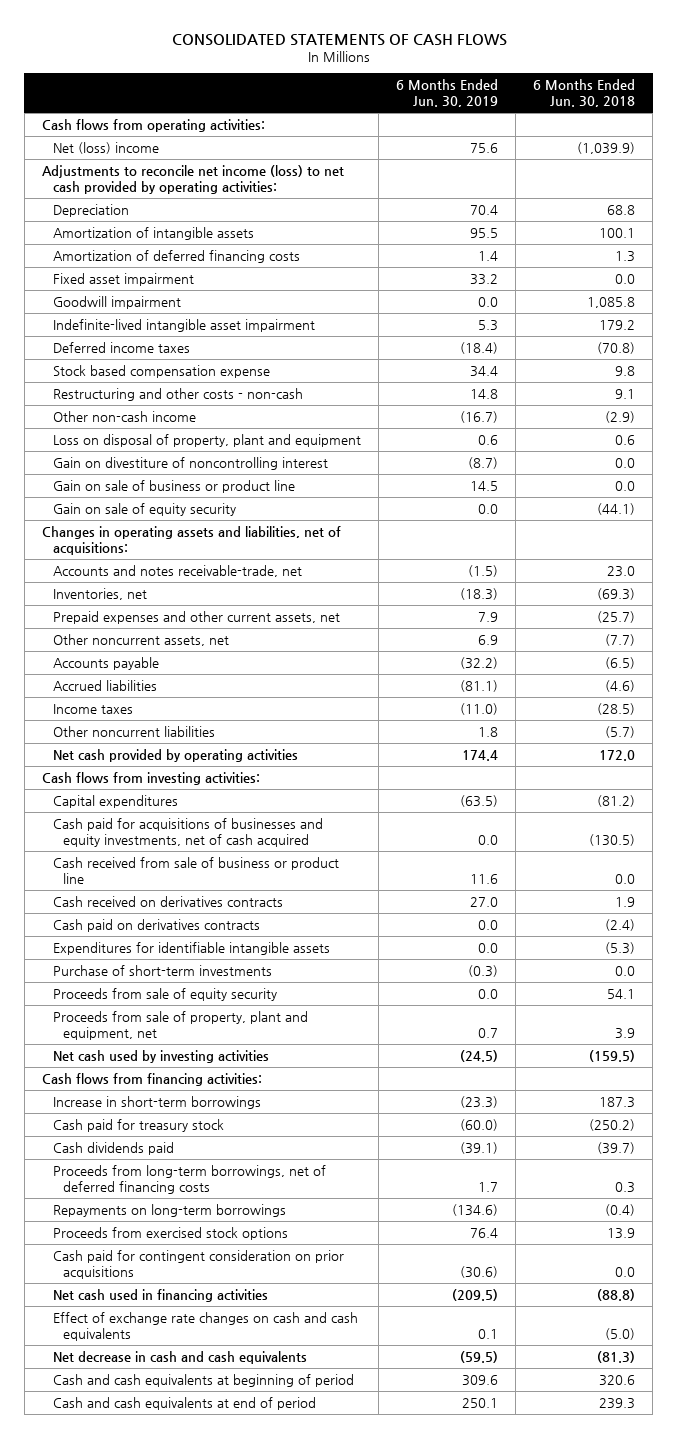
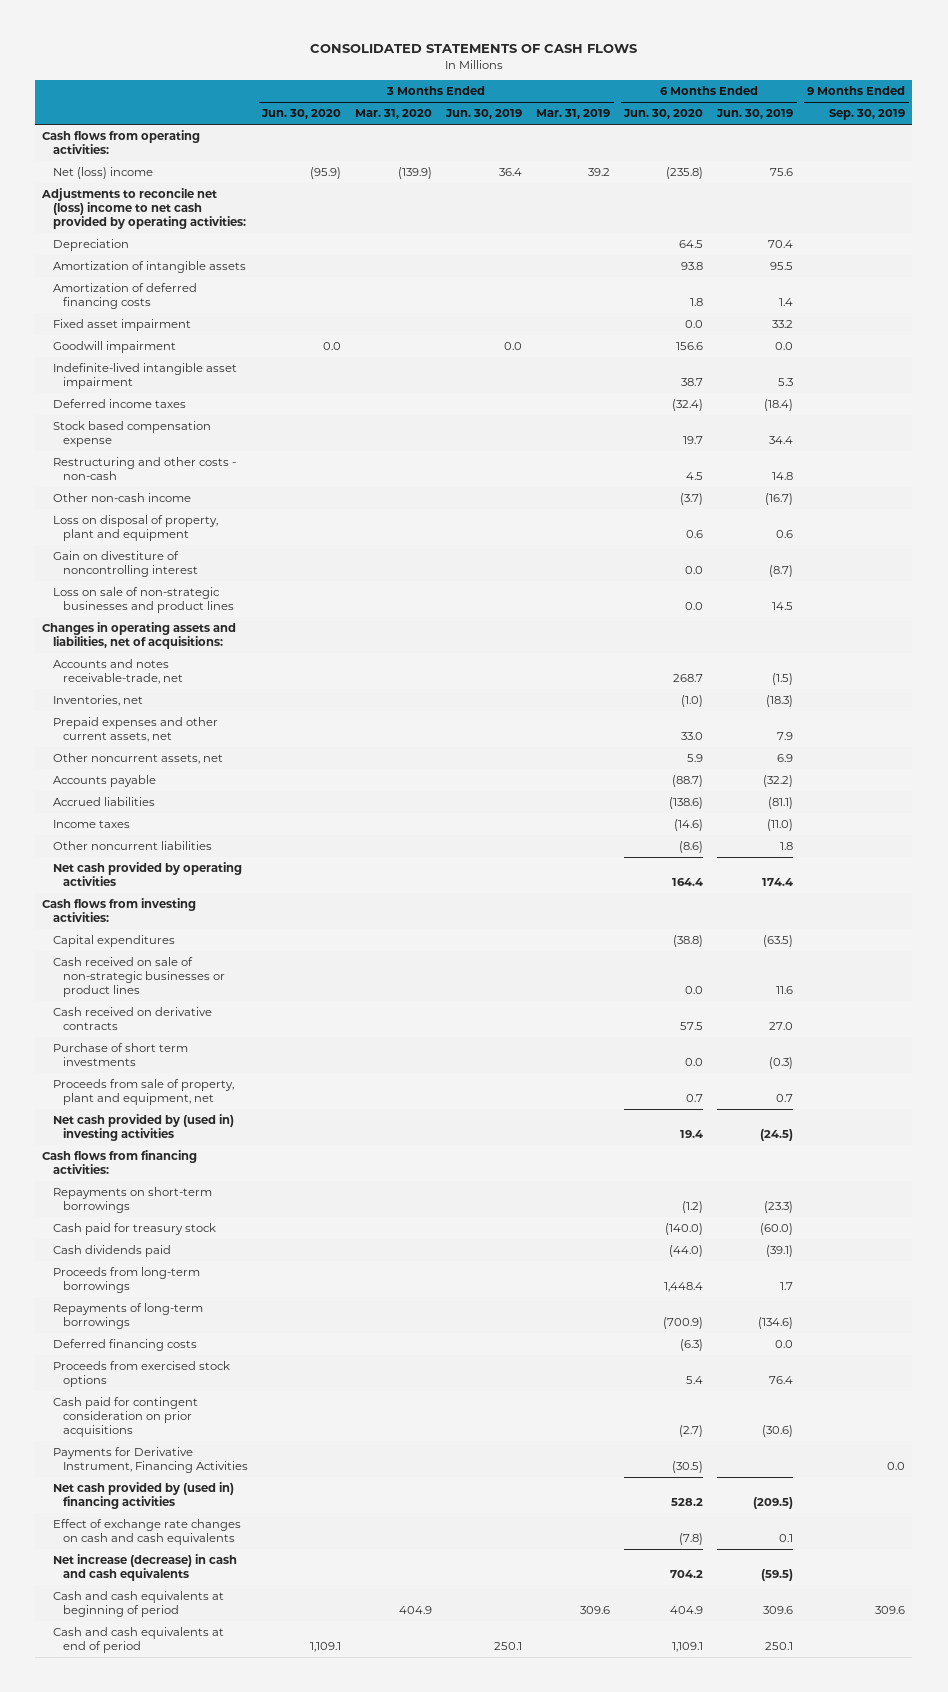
- | 6 Months Ended Jun. 30, 2019 | 6 Months Ended Jun. 30, 2018
+ | 3 Months Ended Jun. 30, 2020 | 3 Months Ended Mar. 31, 2020 | 3 Months Ended Jun. 30, 2019 | 3 Months Ended Mar. 31, 2019 | 6 Months Ended Jun. 30, 2020 | 6 Months Ended Jun. 30, 2019 | 9 Months Ended Sep. 30, 2019
- Adjustments to reconcile net income (loss) to net cash provided by operating activities:
+ Adjustments to reconcile net (loss) income to net cash provided by operating activities:
- Gain on sale of business or product line | 14.5 | 0.0
- Gain on sale of equity security | 0.0 | (44.1)
+ Loss on sale of non-strategic businesses and product lines | | | | | 0.0 | 14.5 |
- Cash paid for acquisitions of businesses and equity investments, net of cash acquired | 0.0 | (130.5)
- Cash received from sale of business or product line | 11.6 | 0.0
- Cash received on derivatives contracts | 27.0 | 1.9
- Cash paid on derivatives contracts | 0.0 | (2.4)
- Expenditures for identifiable intangible assets | 0.0 | (5.3)
- Purchase of short-term investments | (0.3) | 0.0
- Proceeds from sale of equity security | 0.0 | 54.1
+ Cash received on sale of non-strategic businesses or product lines | | | | | 0.0 | 11.6 |
+ Cash received on derivative contracts | | | | | 57.5 | 27.0 |
+ Purchase of short term investments | | | | | 0.0 | (0.3) |
- Net cash used by investing activities | (24.5) | (159.5)
+ Net cash provided by (used in) investing activities | | | | | 19.4 | (24.5) |
- Increase in short-term borrowings | (23.3) | 187.3
+ Repayments on short-term borrowings | | | | | (1.2) | (23.3) |
- Proceeds from long-term borrowings, net of deferred financing costs | 1.7 | 0.3
- Repayments on long-term borrowings | (134.6) | (0.4)
+ Proceeds from long-term borrowings | | | | | 1,448.4 | 1.7 |
+ Repayments of long-term borrowings | | | | | (700.9) | (134.6) |
+ Deferred financing costs | | | | | (6.3) | 0.0 |
- Net cash used in financing activities | (209.5) | (88.8)
+ Payments for Derivative Instrument, Financing Activities | | | | | (30.5) | | 0.0
+ Net cash provided by (used in) financing activities | | | | | 528.2 | (209.5) |
- Net decrease in cash and cash equivalents | (59.5) | (81.3)
+ Net increase (decrease) in cash and cash equivalents | | | | | 704.2 | (59.5) |

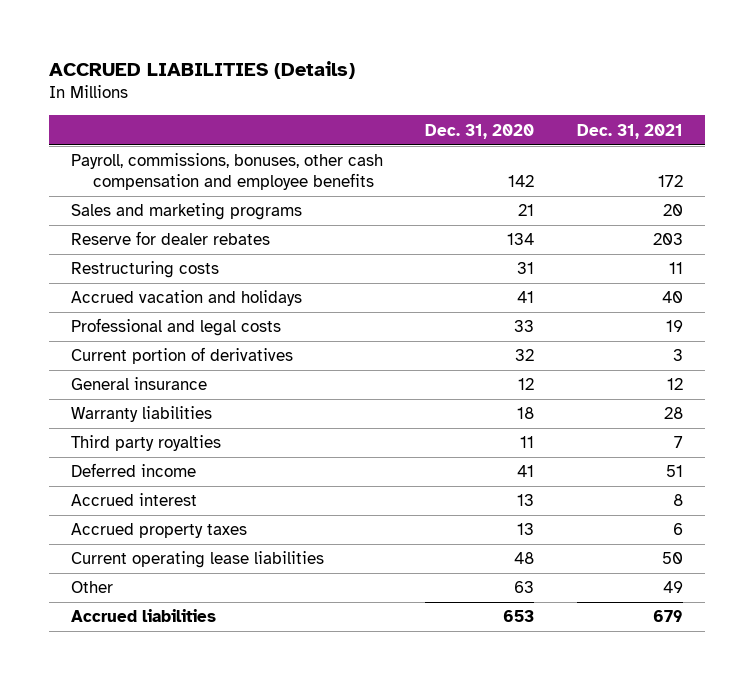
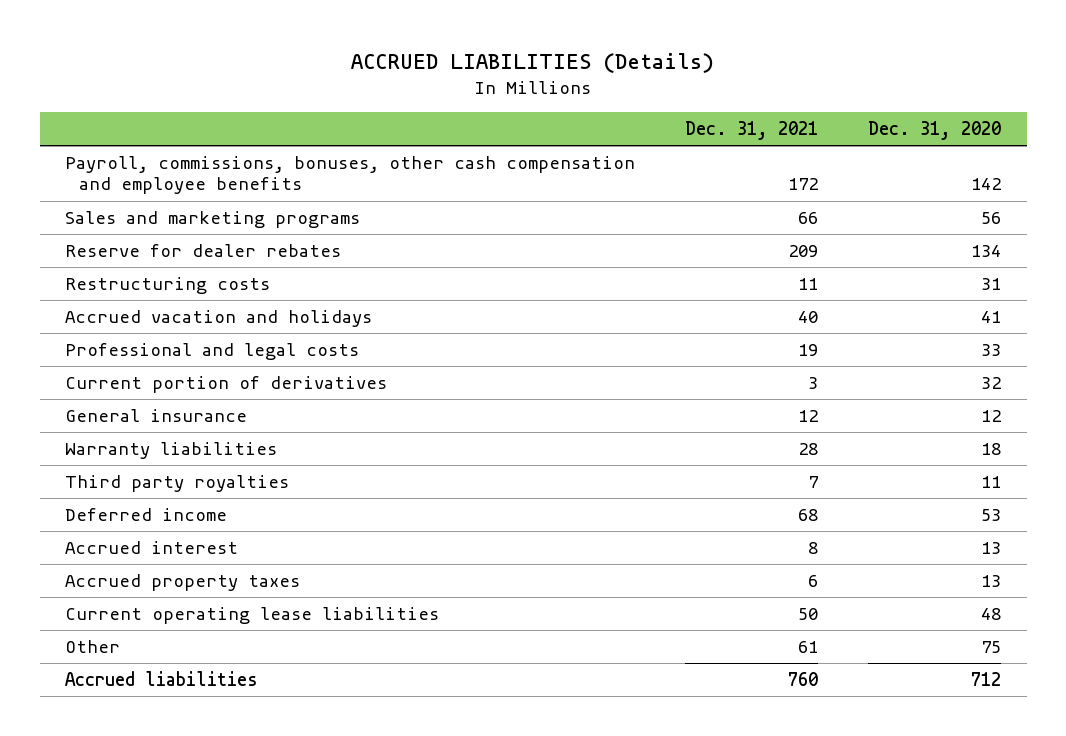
- | Dec. 31, 2020 | Dec. 31, 2021
+ | Dec. 31, 2021 | Dec. 31, 2020
- Sales and marketing programs | 21 | 20
- Reserve for dealer rebates | 134 | 203
+ Sales and marketing programs | 66 | 56
+ Reserve for dealer rebates | 209 | 134
- Deferred income | 41 | 51
+ Deferred income | 68 | 53
- Other | 63 | 49
- Accrued liabilities | 653 | 679
+ Other | 61 | 75
+ Accrued liabilities | 760 | 712

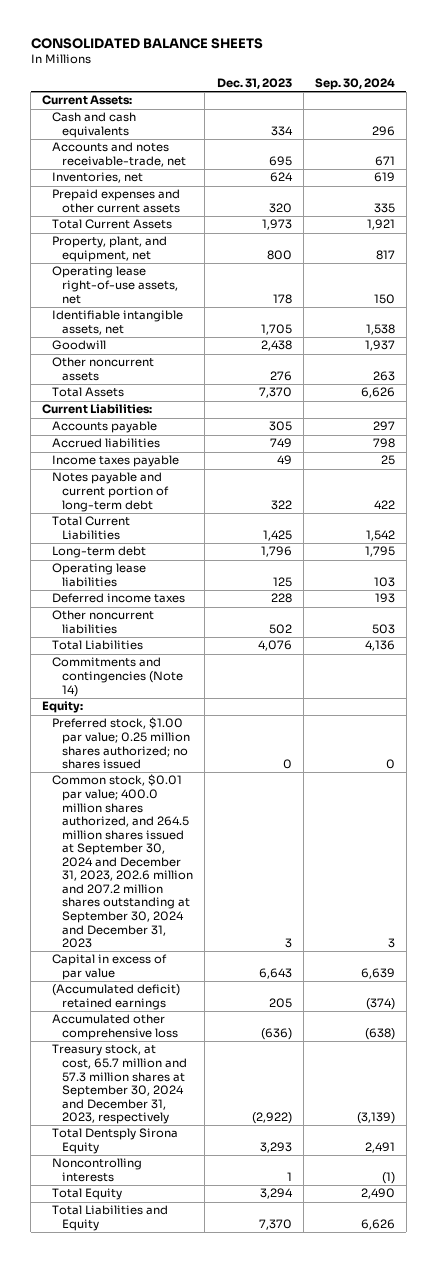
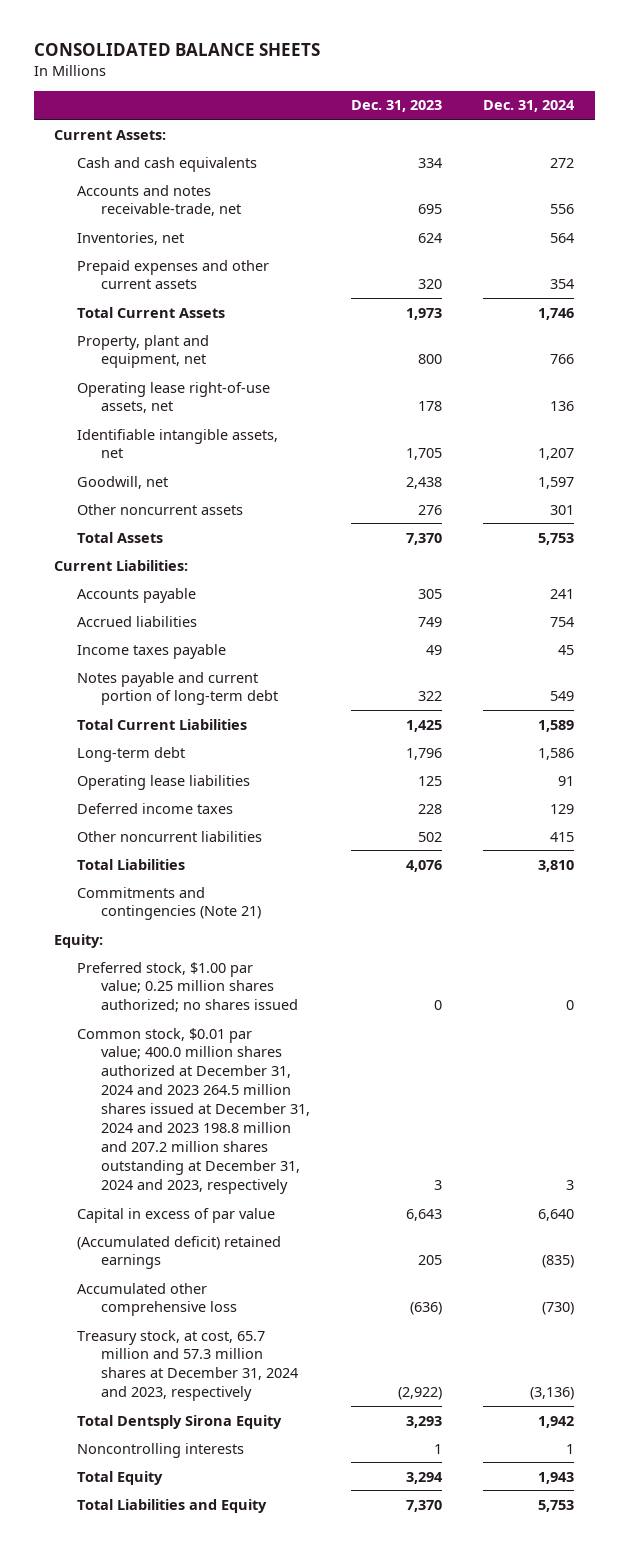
- | Dec. 31, 2023 | Sep. 30, 2024
+ | Dec. 31, 2023 | Dec. 31, 2024
- Property, plant, and equipment, net | 800 | 817
+ Property, plant and equipment, net | 800 | 766
- Goodwill | 2,438 | 1,937
+ Goodwill, net | 2,438 | 1,597
- Commitments and contingencies (Note 14)
+ Commitments and contingencies (Note 21)
- Common stock, $0.01 par value; 400.0 million shares authorized, and 264.5 million shares issued at September 30, 2024 and December 31, 2023, 202.6 million and 207.2 million shares outstanding at September 30, 2024 and December 31, 2023 | 3 | 3
+ Common stock, $0.01 par value; 400.0 million shares authorized at December 31, 2024 and 2023 264.5 million shares issued at December 31, 2024 and 2023 198.8 million and 207.2 million shares outstanding at December 31, 2024 and 2023, respectively | 3 | 3
- Treasury stock, at cost, 65.7 million and 57.3 million shares at September 30, 2024 and December 31, 2023, respectively | (2,922) | (3,139)
+ Treasury stock, at cost, 65.7 million and 57.3 million shares at December 31, 2024 and 2023, respectively | (2,922) | (3,136)

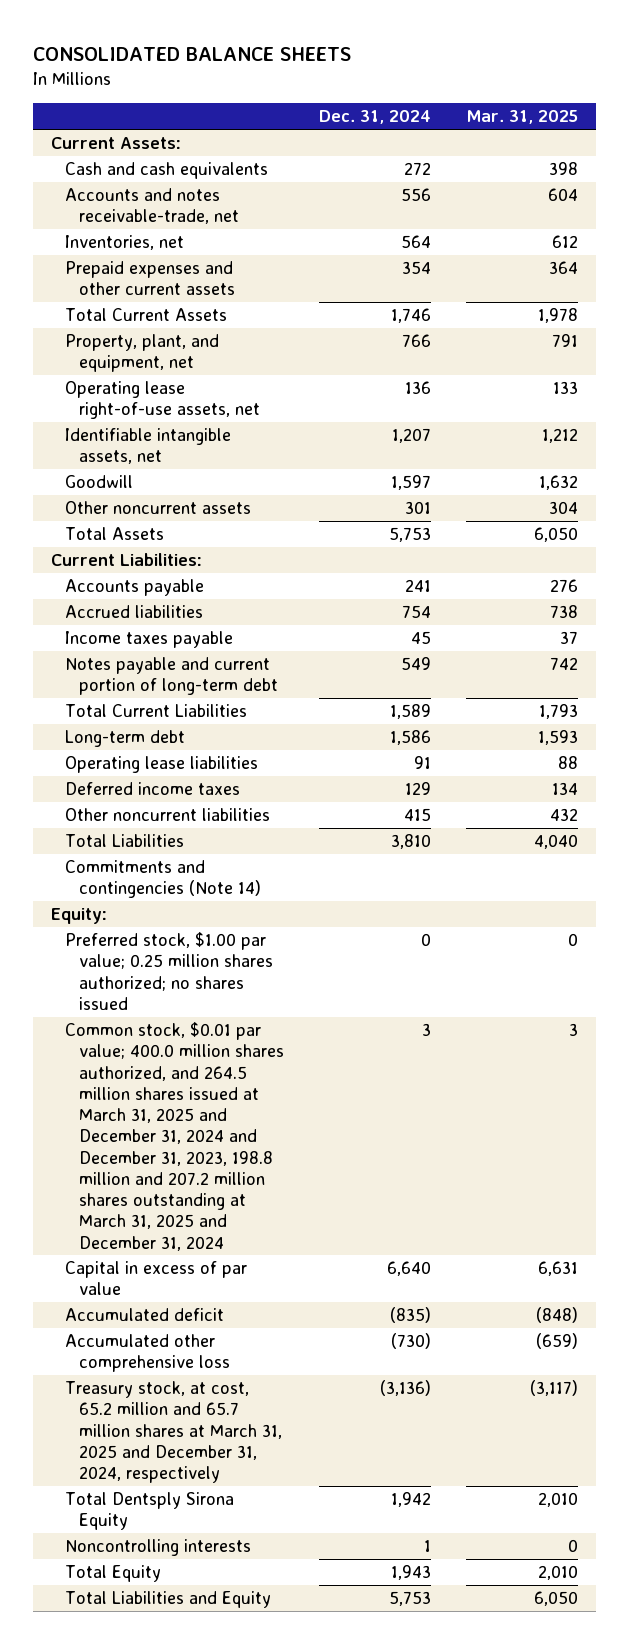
- | Dec. 31, 2023 | Dec. 31, 2024
+ | Dec. 31, 2024 | Mar. 31, 2025
- Property, plant and equipment, net | 800 | 766
+ Property, plant, and equipment, net | 766 | 791
- Goodwill, net | 2,438 | 1,597
+ Goodwill | 1,597 | 1,632
- Commitments and contingencies (Note 21)
+ Commitments and contingencies (Note 14)
- Common stock, $0.01 par value; 400.0 million shares authorized at December 31, 2024 and 2023 264.5 million shares issued at December 31, 2024 and 2023 198.8 million and 207.2 million shares outstanding at December 31, 2024 and 2023, respectively | 3 | 3
+ Common stock, $0.01 par value; 400.0 million shares authorized, and 264.5 million shares issued at March 31, 2025 and December 31, 2024 and December 31, 2023, 198.8 million and 207.2 million shares outstanding at March 31, 2025 and December 31, 2024 | 3 | 3
- (Accumulated deficit) retained earnings | 205 | (835)
+ Accumulated deficit | (835) | (848)
- Treasury stock, at cost, 65.7 million and 57.3 million shares at December 31, 2024 and 2023, respectively | (2,922) | (3,136)
+ Treasury stock, at cost, 65.2 million and 65.7 million shares at March 31, 2025 and December 31, 2024, respectively | (3,136) | (3,117)

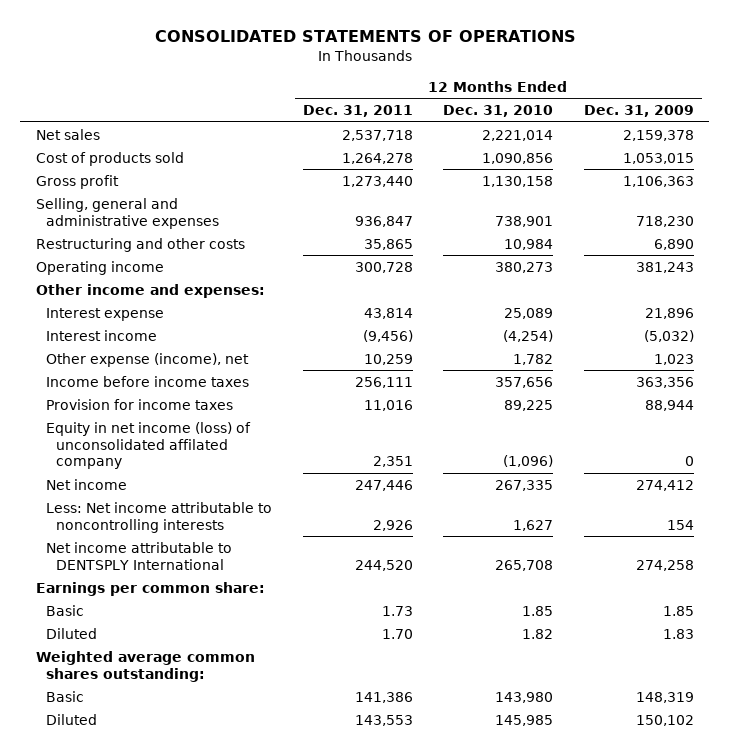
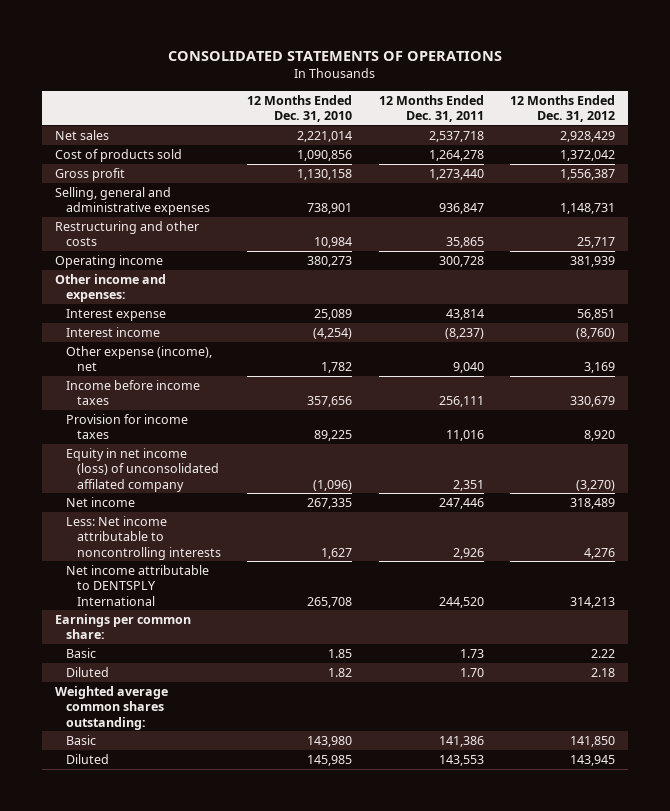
- | 12 Months Ended Dec. 31, 2011 | 12 Months Ended Dec. 31, 2010 | 12 Months Ended Dec. 31, 2009
+ | 12 Months Ended Dec. 31, 2010 | 12 Months Ended Dec. 31, 2011 | 12 Months Ended Dec. 31, 2012
- Interest income | (9,456) | (4,254) | (5,032)
- Other expense (income), net | 10,259 | 1,782 | 1,023
+ Interest income | (4,254) | (8,237) | (8,760)
+ Other expense (income), net | 1,782 | 9,040 | 3,169

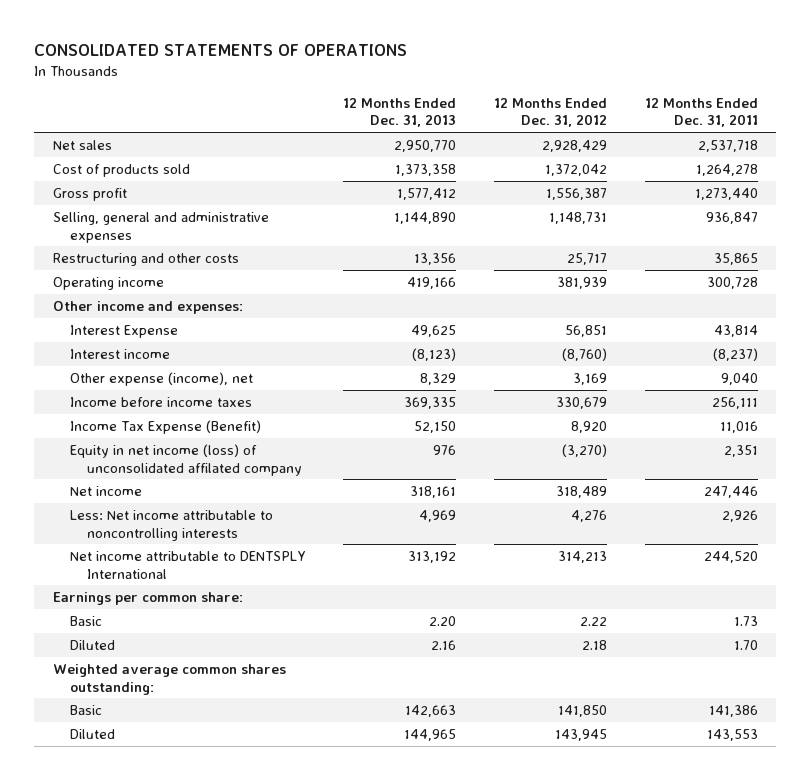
- | 12 Months Ended Dec. 31, 2010 | 12 Months Ended Dec. 31, 2011 | 12 Months Ended Dec. 31, 2012
+ | 12 Months Ended Dec. 31, 2013 | 12 Months Ended Dec. 31, 2012 | 12 Months Ended Dec. 31, 2011
- Interest expense | 25,089 | 43,814 | 56,851
+ Interest Expense | 49,625 | 56,851 | 43,814
- Provision for income taxes | 89,225 | 11,016 | 8,920
+ Income Tax Expense (Benefit) | 52,150 | 8,920 | 11,016

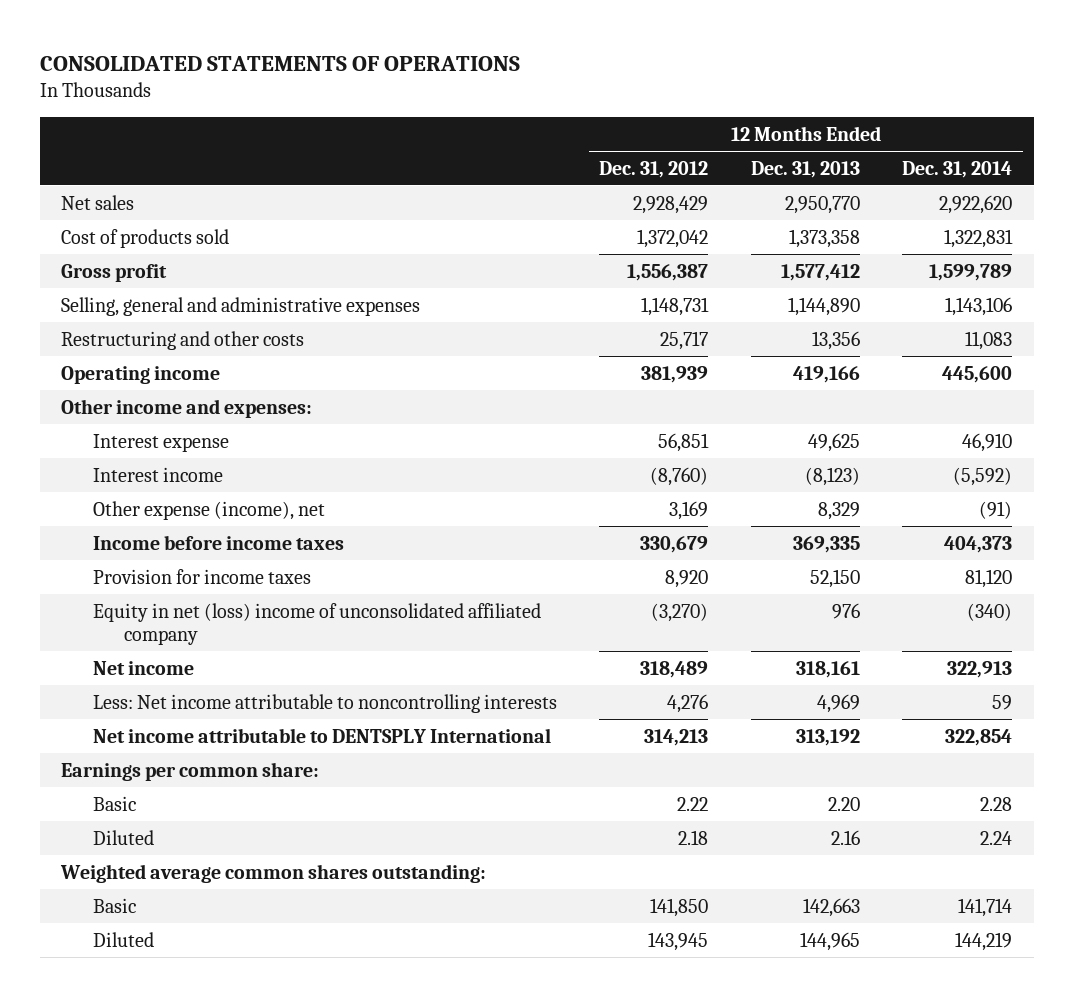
- | 12 Months Ended Dec. 31, 2013 | 12 Months Ended Dec. 31, 2012 | 12 Months Ended Dec. 31, 2011
+ | 12 Months Ended Dec. 31, 2012 | 12 Months Ended Dec. 31, 2013 | 12 Months Ended Dec. 31, 2014
- Interest Expense | 49,625 | 56,851 | 43,814
+ Interest expense | 56,851 | 49,625 | 46,910
- Income Tax Expense (Benefit) | 52,150 | 8,920 | 11,016
- Equity in net income (loss) of unconsolidated affilated company | 976 | (3,270) | 2,351
+ Provision for income taxes | 8,920 | 52,150 | 81,120
+ Equity in net (loss) income of unconsolidated affiliated company | (3,270) | 976 | (340)

